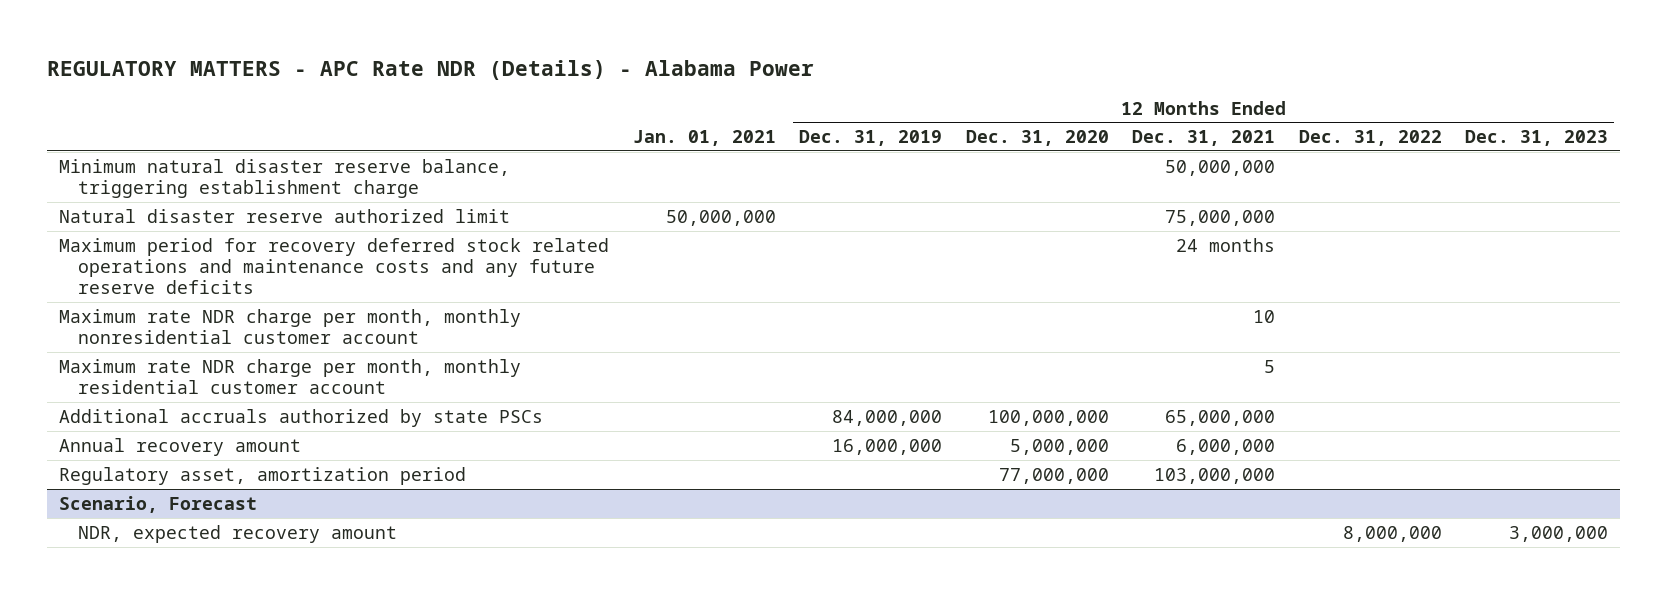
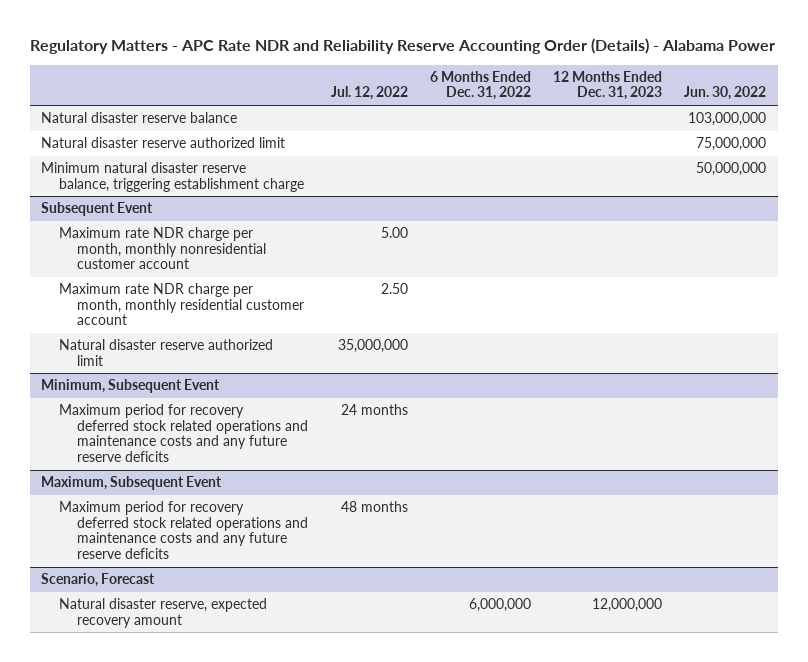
- REGULATORY MATTERS - APC Rate NDR (Details) - Alabama Power
+ Regulatory Matters - APC Rate NDR and Reliability Reserve Accounting Order (Details) - Alabama Power
- | Jan. 01, 2021 | 12 Months Ended Dec. 31, 2019 | 12 Months Ended Dec. 31, 2020 | 12 Months Ended Dec. 31, 2021 | 12 Months Ended Dec. 31, 2022 | 12 Months Ended Dec. 31, 2023
+ | Jul. 12, 2022 | 6 Months Ended Dec. 31, 2022 | 12 Months Ended Dec. 31, 2023 | Jun. 30, 2022
+ Natural disaster reserve balance | | | | 103,000,000
- Maximum period for recovery deferred stock related operations and maintenance costs and any future reserve deficits | | | | 24 months | |
- Maximum rate NDR charge per month, monthly nonresidential customer account | | | | 10 | |
- Maximum rate NDR charge per month, monthly residential customer account | | | | 5 | |
- Additional accruals authorized by state PSCs | | 84,000,000 | 100,000,000 | 65,000,000 | |
- Annual recovery amount | | 16,000,000 | 5,000,000 | 6,000,000 | |
- Regulatory asset, amortization period | | | 77,000,000 | 103,000,000 | |
moved down: Minimum natural disaster reserve balance, triggering establishment charge | | | | 50,000,000
+ Subsequent Event
+ Maximum rate NDR charge per month, monthly nonresidential customer account | 5.00 | | |
+ Maximum rate NDR charge per month, monthly residential customer account | 2.50 | | |
+ Natural disaster reserve authorized limit | 35,000,000 | | |
+ Minimum, Subsequent Event
+ Maximum period for recovery deferred stock related operations and maintenance costs and any future reserve deficits | 24 months | | |
+ Maximum, Subsequent Event
+ Maximum period for recovery deferred stock related operations and maintenance costs and any future reserve deficits | 48 months | | |
@ Scenario, Forecast
- NDR, expected recovery amount | | | | | 8,000,000 | 3,000,000
+ Natural disaster reserve, expected recovery amount | | 6,000,000 | 12,000,000 |

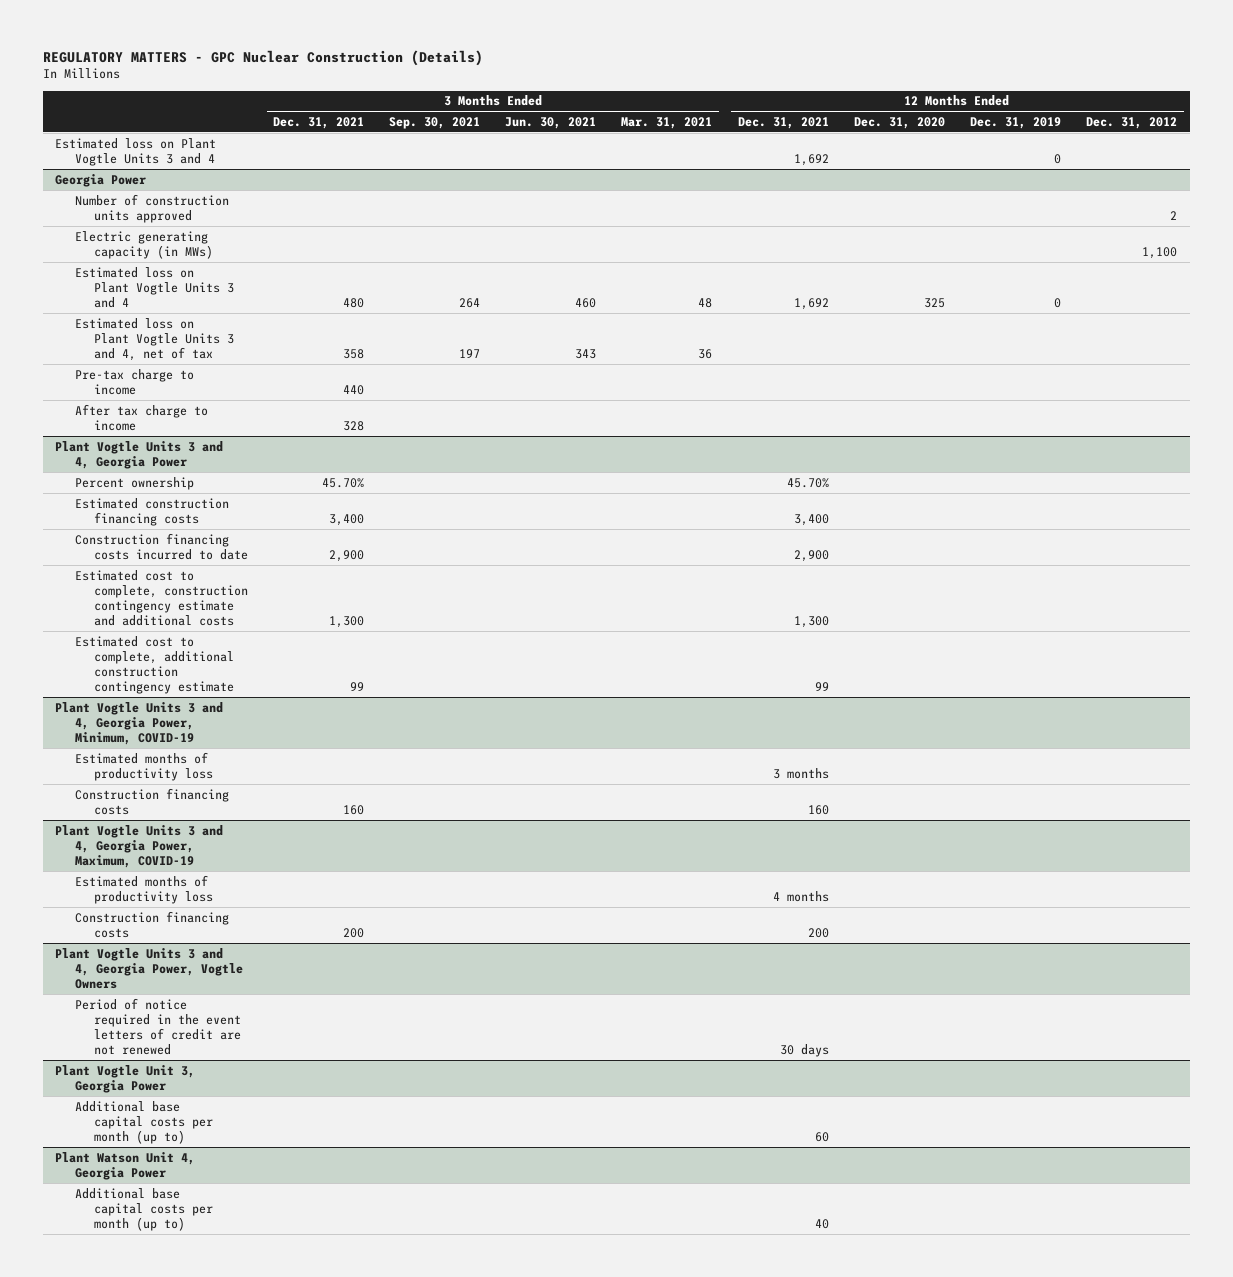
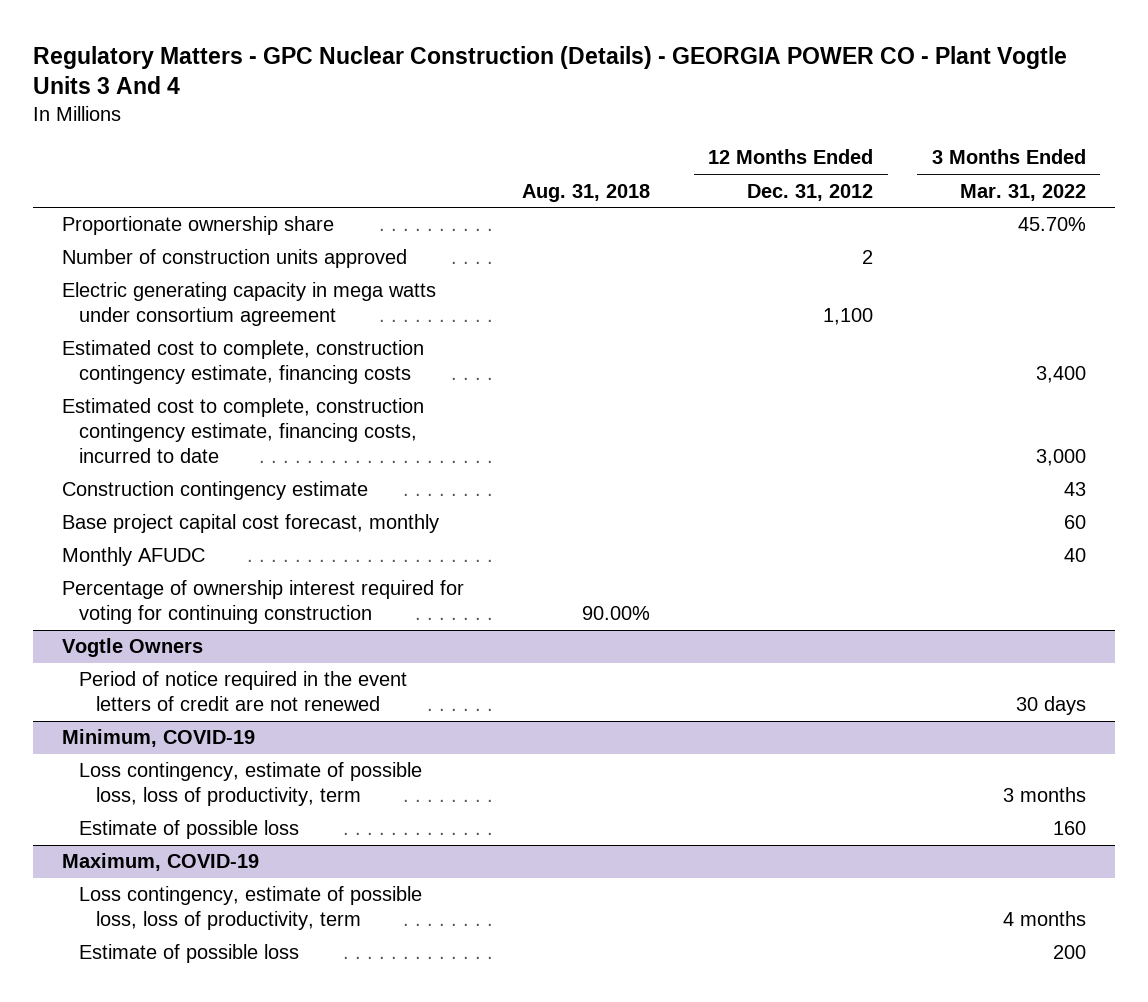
- REGULATORY MATTERS - GPC Nuclear Construction (Details)
+ Regulatory Matters - GPC Nuclear Construction (Details) - GEORGIA POWER CO - Plant Vogtle Units 3 And 4
- | 3 Months Ended Dec. 31, 2021 | 3 Months Ended Sep. 30, 2021 | 3 Months Ended Jun. 30, 2021 | 3 Months Ended Mar. 31, 2021 | 12 Months Ended Dec. 31, 2021 | 12 Months Ended Dec. 31, 2020 | 12 Months Ended Dec. 31, 2019 | 12 Months Ended Dec. 31, 2012
+ | Aug. 31, 2018 | 12 Months Ended Dec. 31, 2012 | 3 Months Ended Mar. 31, 2022
- Estimated loss on Plant Vogtle Units 3 and 4 | | | | | 1,692 | | 0 |
- Georgia Power
- Number of construction units approved | | | | | | | | 2
- Electric generating capacity (in MWs) | | | | | | | | 1,100
- Estimated loss on Plant Vogtle Units 3 and 4 | 480 | 264 | 460 | 48 | 1,692 | 325 | 0 |
- Estimated loss on Plant Vogtle Units 3 and 4, net of tax | 358 | 197 | 343 | 36 | | | |
- Pre-tax charge to income | 440 | | | | | | |
- After tax charge to income | 328 | | | | | | |
- Plant Vogtle Units 3 and 4, Georgia Power
- Percent ownership | 45.70% | | | | 45.70% | | |
- Estimated construction financing costs | 3,400 | | | | 3,400 | | |
- Construction financing costs incurred to date | 2,900 | | | | 2,900 | | |
- Estimated cost to complete, construction contingency estimate and additional costs | 1,300 | | | | 1,300 | | |
- Estimated cost to complete, additional construction contingency estimate | 99 | | | | 99 | | |
- Plant Vogtle Units 3 and 4, Georgia Power, Minimum, COVID-19
- Estimated months of productivity loss | | | | | 3 months | | |
- Construction financing costs | 160 | | | | 160 | | |
- Plant Vogtle Units 3 and 4, Georgia Power, Maximum, COVID-19
- Estimated months of productivity loss | | | | | 4 months | | |
- Construction financing costs | 200 | | | | 200 | | |
- Plant Vogtle Units 3 and 4, Georgia Power, Vogtle Owners
- Period of notice required in the event letters of credit are not renewed | | | | | 30 days | | |
- Plant Vogtle Unit 3, Georgia Power
- Additional base capital costs per month (up to) | | | | | 60 | | |
- Plant Watson Unit 4, Georgia Power
- Additional base capital costs per month (up to) | | | | | 40 | | |
+ Proportionate ownership share | | | 45.70%
+ Number of construction units approved | | 2 |
+ Electric generating capacity in mega watts under consortium agreement | | 1,100 |
+ Estimated cost to complete, construction contingency estimate, financing costs | | | 3,400
+ Estimated cost to complete, construction contingency estimate, financing costs, incurred to date | | | 3,000
+ Construction contingency estimate | | | 43
+ Base project capital cost forecast, monthly | | | 60
+ Monthly AFUDC | | | 40
+ Percentage of ownership interest required for voting for continuing construction | 90.00% | |
+ Vogtle Owners
+ Period of notice required in the event letters of credit are not renewed | | | 30 days
+ Minimum, COVID-19
+ Loss contingency, estimate of possible loss, loss of productivity, term | | | 3 months
+ Estimate of possible loss | | | 160
+ Maximum, COVID-19
+ Loss contingency, estimate of possible loss, loss of productivity, term | | | 4 months
+ Estimate of possible loss | | | 200

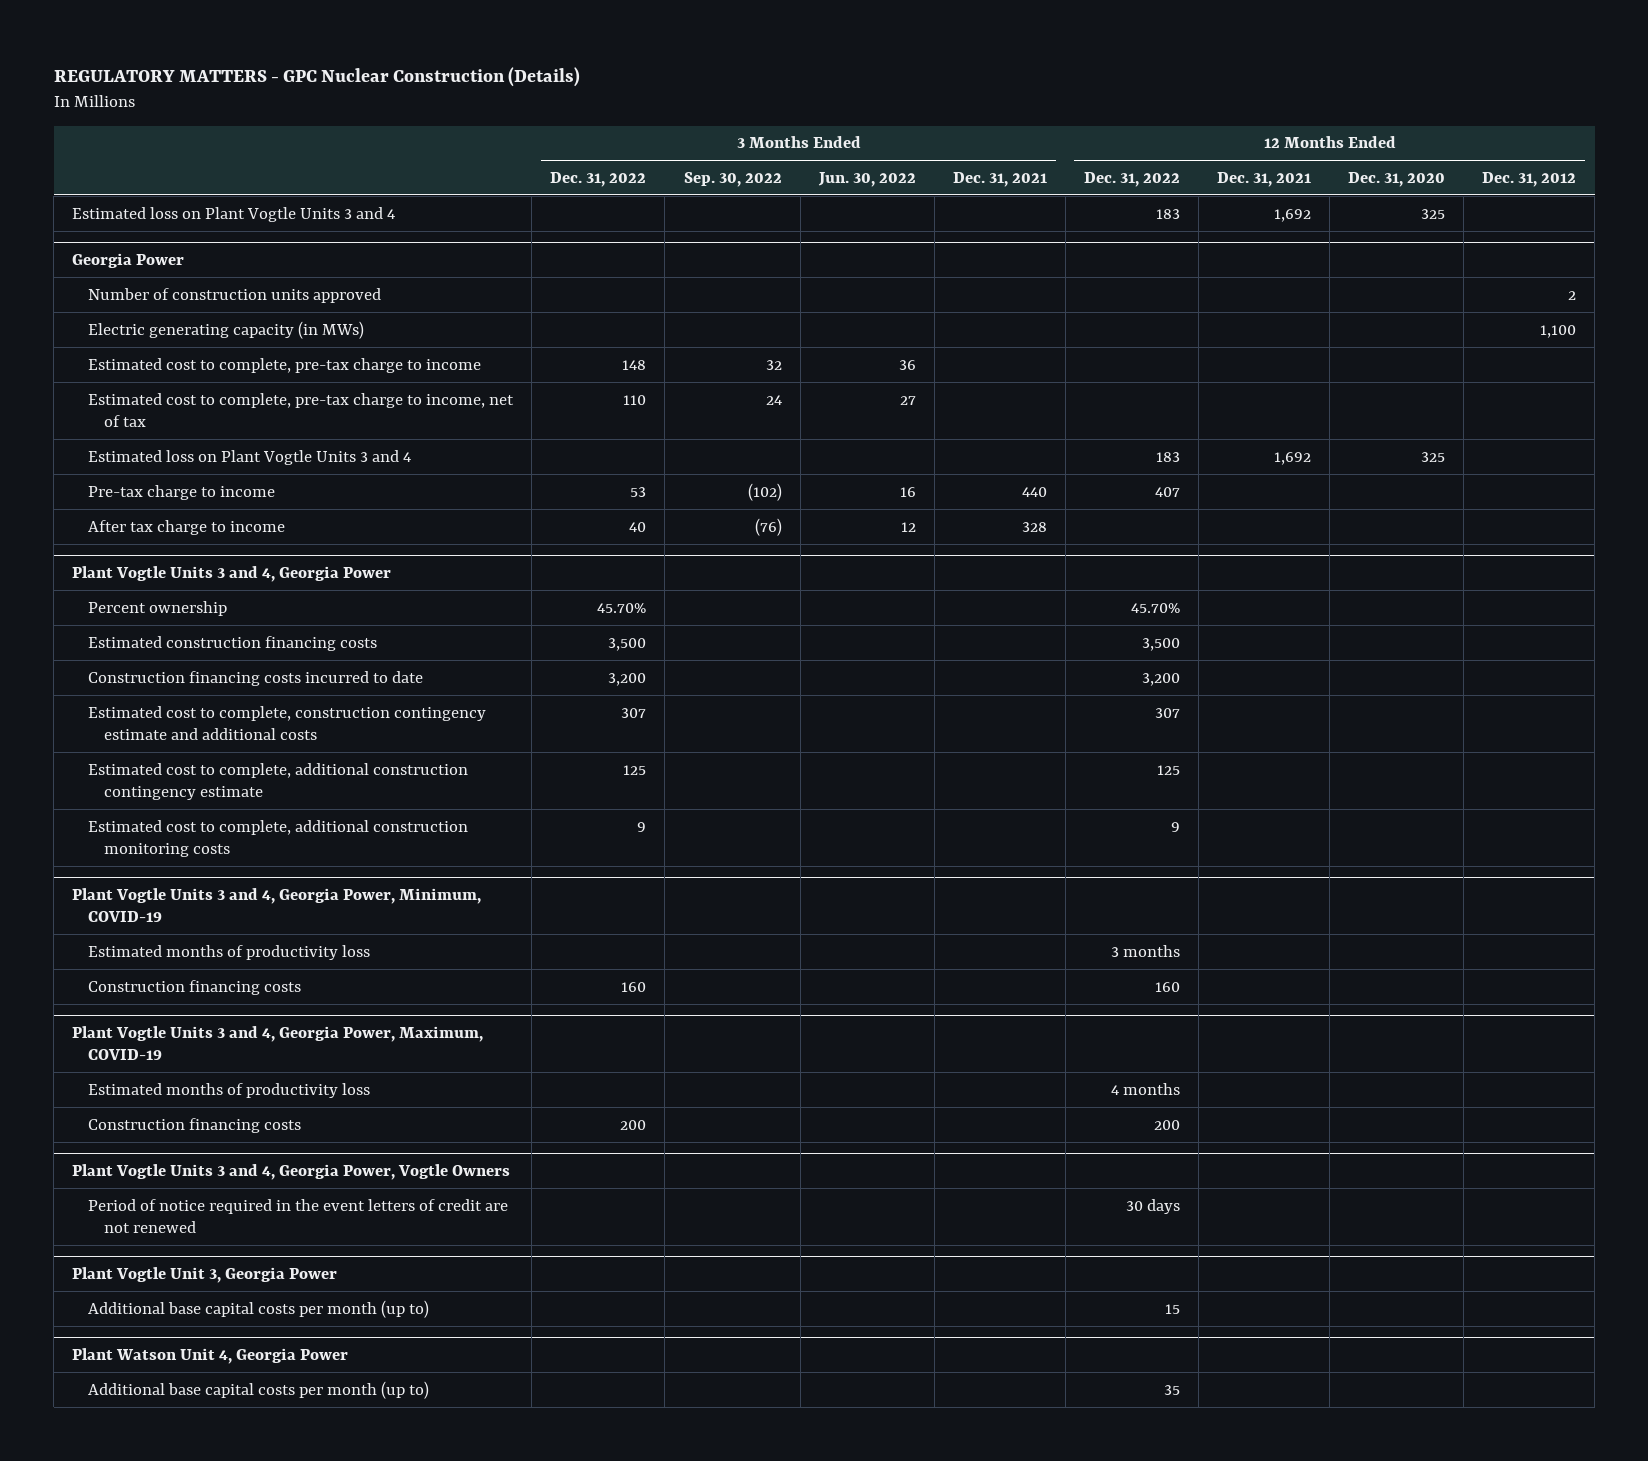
- Regulatory Matters - GPC Nuclear Construction (Details) - GEORGIA POWER CO - Plant Vogtle Units 3 And 4
+ REGULATORY MATTERS - GPC Nuclear Construction (Details)
- | Aug. 31, 2018 | 12 Months Ended Dec. 31, 2012 | 3 Months Ended Mar. 31, 2022
+ | 3 Months Ended Dec. 31, 2022 | 3 Months Ended Sep. 30, 2022 | 3 Months Ended Jun. 30, 2022 | 3 Months Ended Dec. 31, 2021 | 12 Months Ended Dec. 31, 2022 | 12 Months Ended Dec. 31, 2021 | 12 Months Ended Dec. 31, 2020 | 12 Months Ended Dec. 31, 2012
- Proportionate ownership share | | | 45.70%
- Number of construction units approved | | 2 |
- Electric generating capacity in mega watts under consortium agreement | | 1,100 |
- Estimated cost to complete, construction contingency estimate, financing costs | | | 3,400
- Estimated cost to complete, construction contingency estimate, financing costs, incurred to date | | | 3,000
- Construction contingency estimate | | | 43
- Base project capital cost forecast, monthly | | | 60
- Monthly AFUDC | | | 40
- Percentage of ownership interest required for voting for continuing construction | 90.00% | |
- Vogtle Owners
- Period of notice required in the event letters of credit are not renewed | | | 30 days
- Minimum, COVID-19
- Loss contingency, estimate of possible loss, loss of productivity, term | | | 3 months
- Estimate of possible loss | | | 160
- Maximum, COVID-19
- Loss contingency, estimate of possible loss, loss of productivity, term | | | 4 months
- Estimate of possible loss | | | 200
+ Estimated loss on Plant Vogtle Units 3 and 4 | | | | | 183 | 1,692 | 325 |
+ Georgia Power
+ Number of construction units approved | | | | | | | | 2
+ Electric generating capacity (in MWs) | | | | | | | | 1,100
+ Estimated cost to complete, pre-tax charge to income | 148 | 32 | 36 | | | | |
+ Estimated cost to complete, pre-tax charge to income, net of tax | 110 | 24 | 27 | | | | |
+ Estimated loss on Plant Vogtle Units 3 and 4 | | | | | 183 | 1,692 | 325 |
+ Pre-tax charge to income | 53 | (102) | 16 | 440 | 407 | | |
+ After tax charge to income | 40 | (76) | 12 | 328 | | | |
+ Plant Vogtle Units 3 and 4, Georgia Power
+ Percent ownership | 45.70% | | | | 45.70% | | |
+ Estimated construction financing costs | 3,500 | | | | 3,500 | | |
+ Construction financing costs incurred to date | 3,200 | | | | 3,200 | | |
+ Estimated cost to complete, construction contingency estimate and additional costs | 307 | | | | 307 | | |
+ Estimated cost to complete, additional construction contingency estimate | 125 | | | | 125 | | |
+ Estimated cost to complete, additional construction monitoring costs | 9 | | | | 9 | | |
+ Plant Vogtle Units 3 and 4, Georgia Power, Minimum, COVID-19
+ Estimated months of productivity loss | | | | | 3 months | | |
+ Construction financing costs | 160 | | | | 160 | | |
+ Plant Vogtle Units 3 and 4, Georgia Power, Maximum, COVID-19
+ Estimated months of productivity loss | | | | | 4 months | | |
+ Construction financing costs | 200 | | | | 200 | | |
+ Plant Vogtle Units 3 and 4, Georgia Power, Vogtle Owners
+ Period of notice required in the event letters of credit are not renewed | | | | | 30 days | | |
+ Plant Vogtle Unit 3, Georgia Power
+ Additional base capital costs per month (up to) | | | | | 15 | | |
+ Plant Watson Unit 4, Georgia Power
+ Additional base capital costs per month (up to) | | | | | 35 | | |

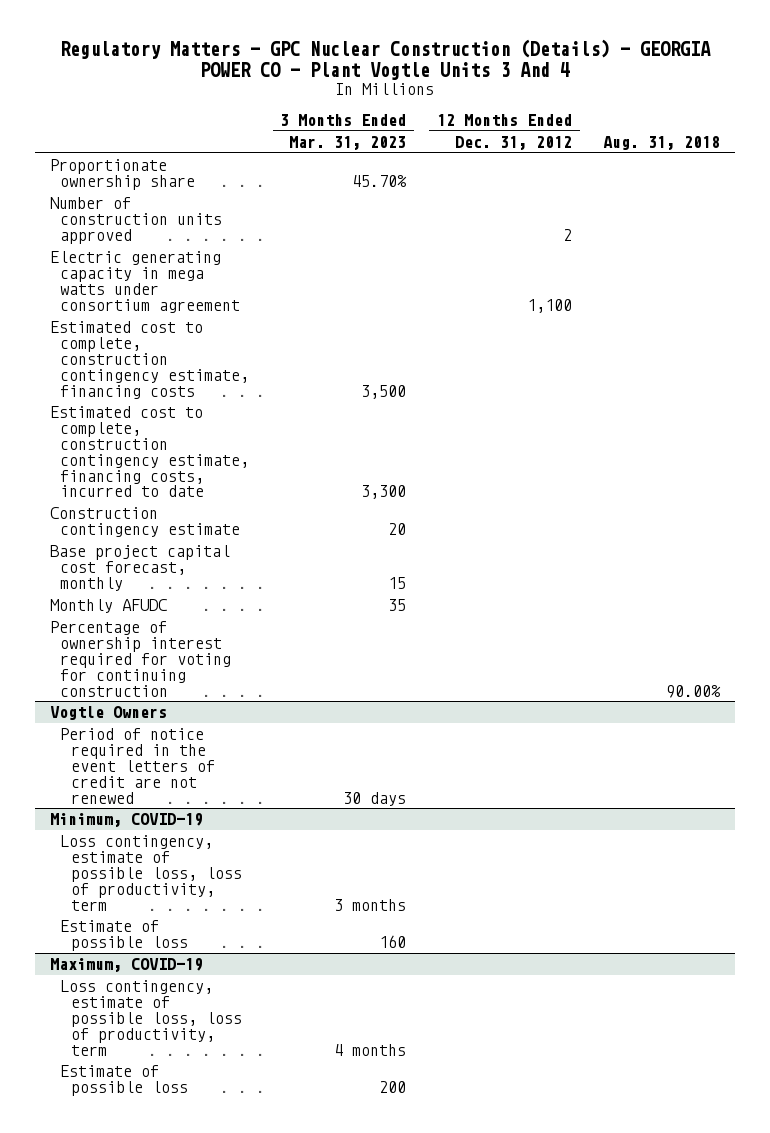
- REGULATORY MATTERS - GPC Nuclear Construction (Details)
+ Regulatory Matters - GPC Nuclear Construction (Details) - GEORGIA POWER CO - Plant Vogtle Units 3 And 4
- | 3 Months Ended Dec. 31, 2022 | 3 Months Ended Sep. 30, 2022 | 3 Months Ended Jun. 30, 2022 | 3 Months Ended Dec. 31, 2021 | 12 Months Ended Dec. 31, 2022 | 12 Months Ended Dec. 31, 2021 | 12 Months Ended Dec. 31, 2020 | 12 Months Ended Dec. 31, 2012
+ | 3 Months Ended Mar. 31, 2023 | 12 Months Ended Dec. 31, 2012 | Aug. 31, 2018
- Estimated loss on Plant Vogtle Units 3 and 4 | | | | | 183 | 1,692 | 325 |
- Georgia Power
- Number of construction units approved | | | | | | | | 2
- Electric generating capacity (in MWs) | | | | | | | | 1,100
- Estimated cost to complete, pre-tax charge to income | 148 | 32 | 36 | | | | |
- Estimated cost to complete, pre-tax charge to income, net of tax | 110 | 24 | 27 | | | | |
- Estimated loss on Plant Vogtle Units 3 and 4 | | | | | 183 | 1,692 | 325 |
- Pre-tax charge to income | 53 | (102) | 16 | 440 | 407 | | |
- After tax charge to income | 40 | (76) | 12 | 328 | | | |
- Plant Vogtle Units 3 and 4, Georgia Power
- Percent ownership | 45.70% | | | | 45.70% | | |
- Estimated construction financing costs | 3,500 | | | | 3,500 | | |
- Construction financing costs incurred to date | 3,200 | | | | 3,200 | | |
- Estimated cost to complete, construction contingency estimate and additional costs | 307 | | | | 307 | | |
- Estimated cost to complete, additional construction contingency estimate | 125 | | | | 125 | | |
- Estimated cost to complete, additional construction monitoring costs | 9 | | | | 9 | | |
- Plant Vogtle Units 3 and 4, Georgia Power, Minimum, COVID-19
- Estimated months of productivity loss | | | | | 3 months | | |
- Construction financing costs | 160 | | | | 160 | | |
- Plant Vogtle Units 3 and 4, Georgia Power, Maximum, COVID-19
- Estimated months of productivity loss | | | | | 4 months | | |
- Construction financing costs | 200 | | | | 200 | | |
- Plant Vogtle Units 3 and 4, Georgia Power, Vogtle Owners
- Period of notice required in the event letters of credit are not renewed | | | | | 30 days | | |
- Plant Vogtle Unit 3, Georgia Power
- Additional base capital costs per month (up to) | | | | | 15 | | |
- Plant Watson Unit 4, Georgia Power
- Additional base capital costs per month (up to) | | | | | 35 | | |
+ Proportionate ownership share | 45.70% | |
+ Number of construction units approved | | 2 |
+ Electric generating capacity in mega watts under consortium agreement | | 1,100 |
+ Estimated cost to complete, construction contingency estimate, financing costs | 3,500 | |
+ Estimated cost to complete, construction contingency estimate, financing costs, incurred to date | 3,300 | |
+ Construction contingency estimate | 20 | |
+ Base project capital cost forecast, monthly | 15 | |
+ Monthly AFUDC | 35 | |
+ Percentage of ownership interest required for voting for continuing construction | | | 90.00%
+ Vogtle Owners
+ Period of notice required in the event letters of credit are not renewed | 30 days | |
+ Minimum, COVID-19
+ Loss contingency, estimate of possible loss, loss of productivity, term | 3 months | |
+ Estimate of possible loss | 160 | |
+ Maximum, COVID-19
+ Loss contingency, estimate of possible loss, loss of productivity, term | 4 months | |
+ Estimate of possible loss | 200 | |

